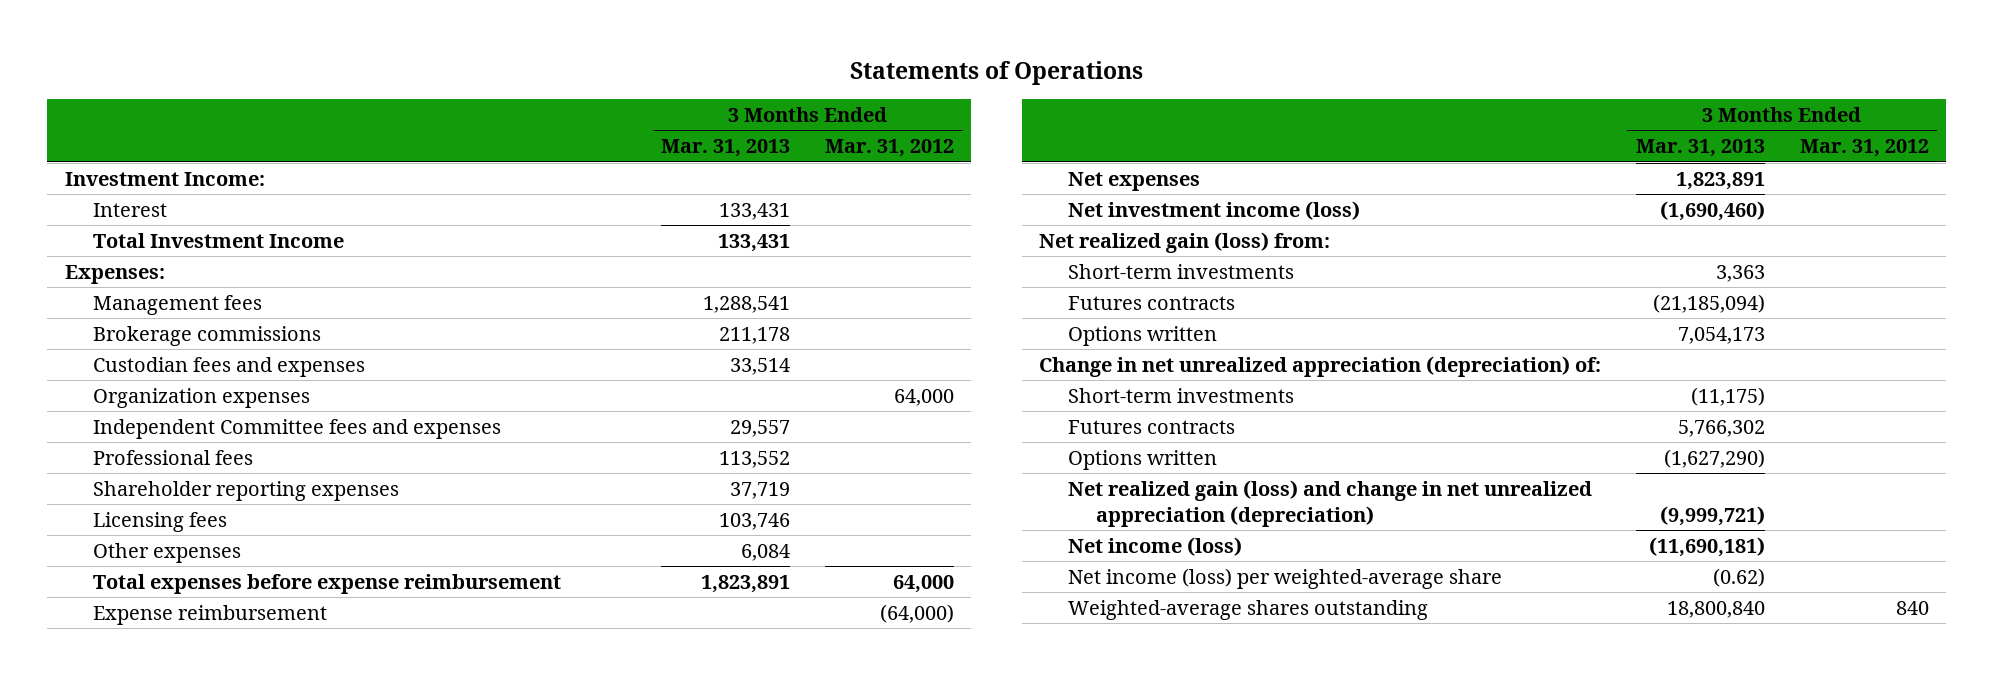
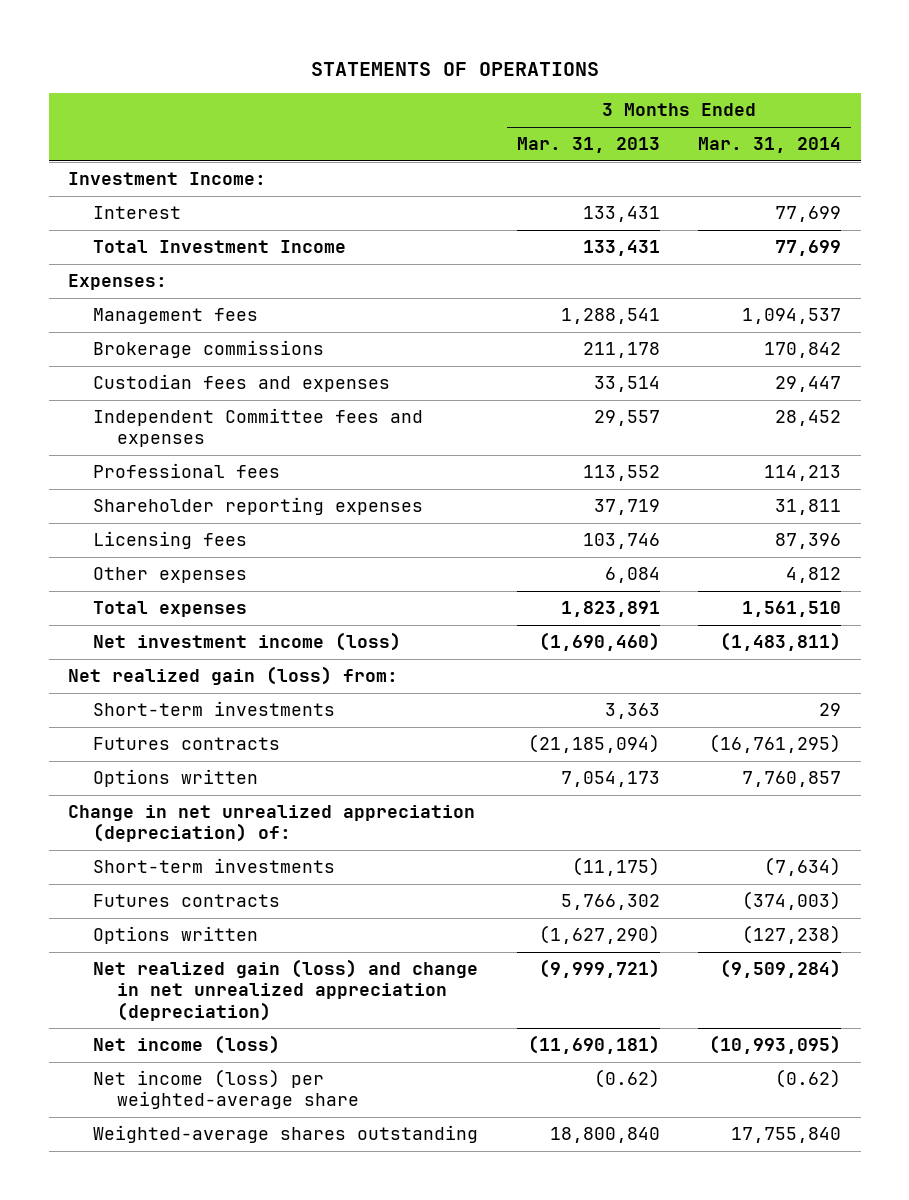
- Statements of Operations
+ STATEMENTS OF OPERATIONS
- | 3 Months Ended Mar. 31, 2013 | 3 Months Ended Mar. 31, 2012
+ | 3 Months Ended Mar. 31, 2013 | 3 Months Ended Mar. 31, 2014
- Organization expenses | | 64,000
- Total expenses before expense reimbursement | 1,823,891 | 64,000
- Expense reimbursement | | (64,000)
- Net expenses | 1,823,891 |
+ Total expenses | 1,823,891 | 1,561,510

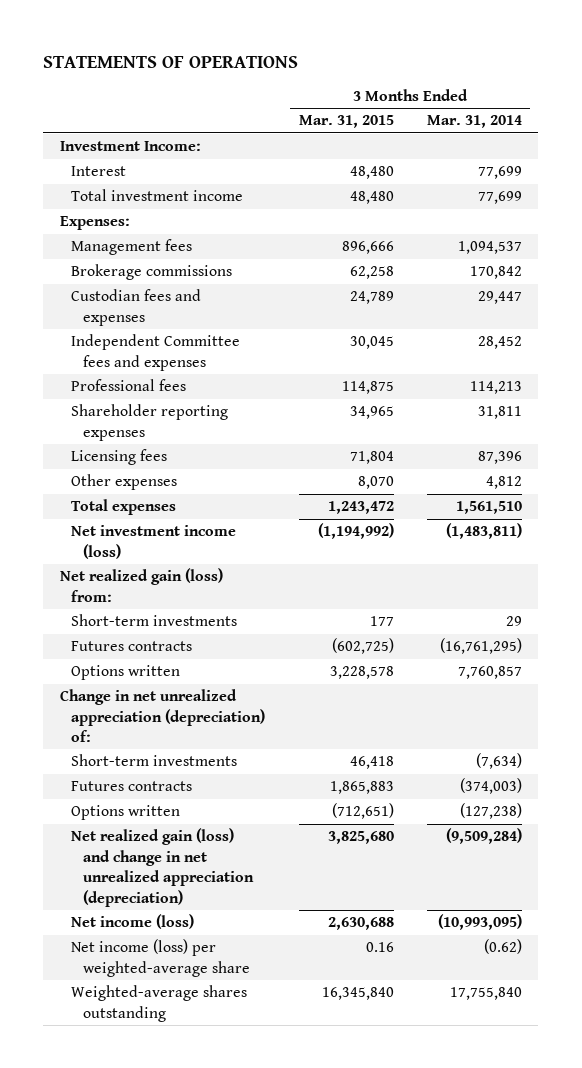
- | 3 Months Ended Mar. 31, 2013 | 3 Months Ended Mar. 31, 2014
+ | 3 Months Ended Mar. 31, 2015 | 3 Months Ended Mar. 31, 2014
- Total Investment Income | 133,431 | 77,699
+ Total investment income | 48,480 | 77,699

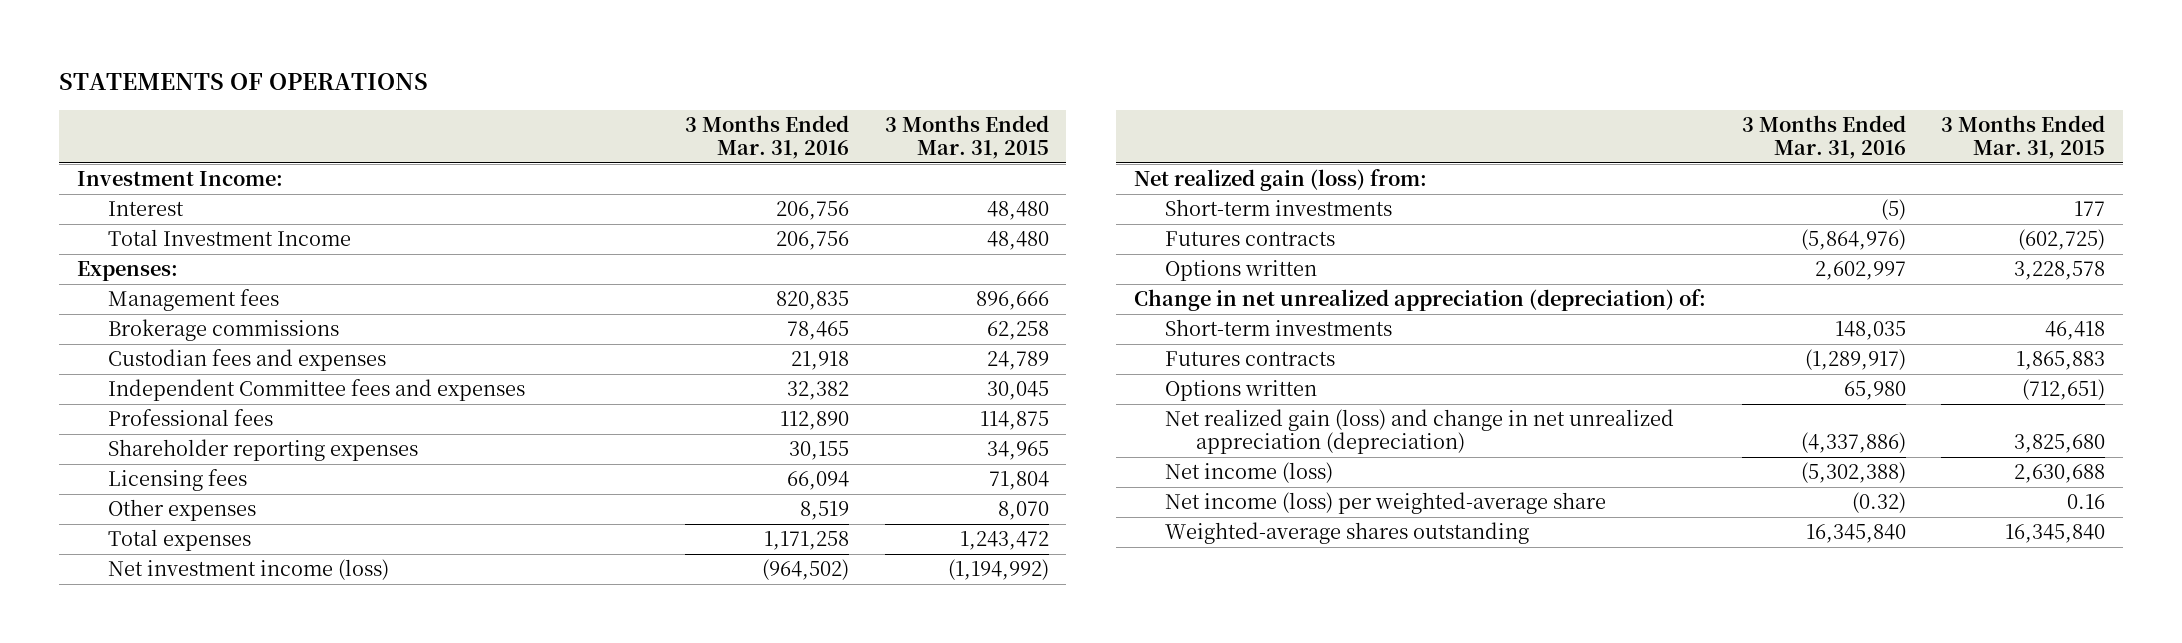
- | 3 Months Ended Mar. 31, 2015 | 3 Months Ended Mar. 31, 2014
+ | 3 Months Ended Mar. 31, 2016 | 3 Months Ended Mar. 31, 2015
- Total investment income | 48,480 | 77,699
+ Total Investment Income | 206,756 | 48,480

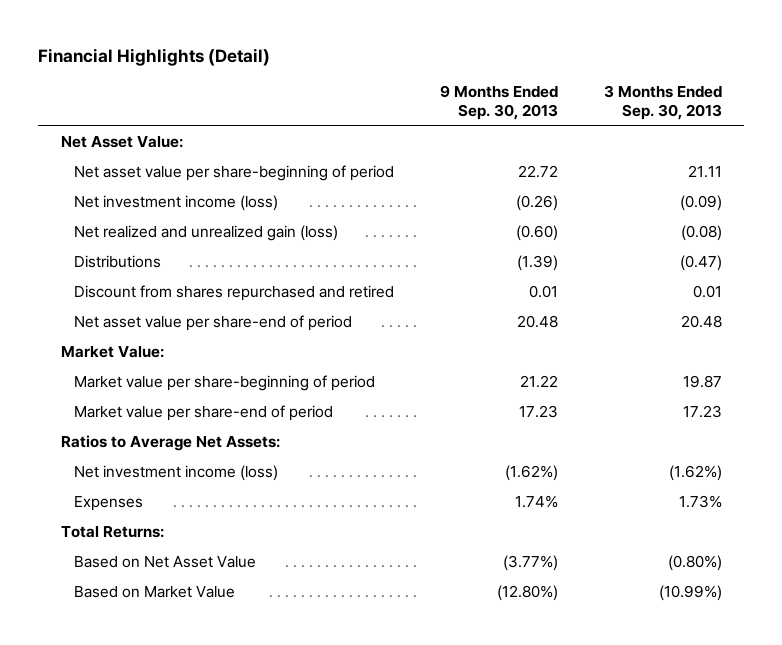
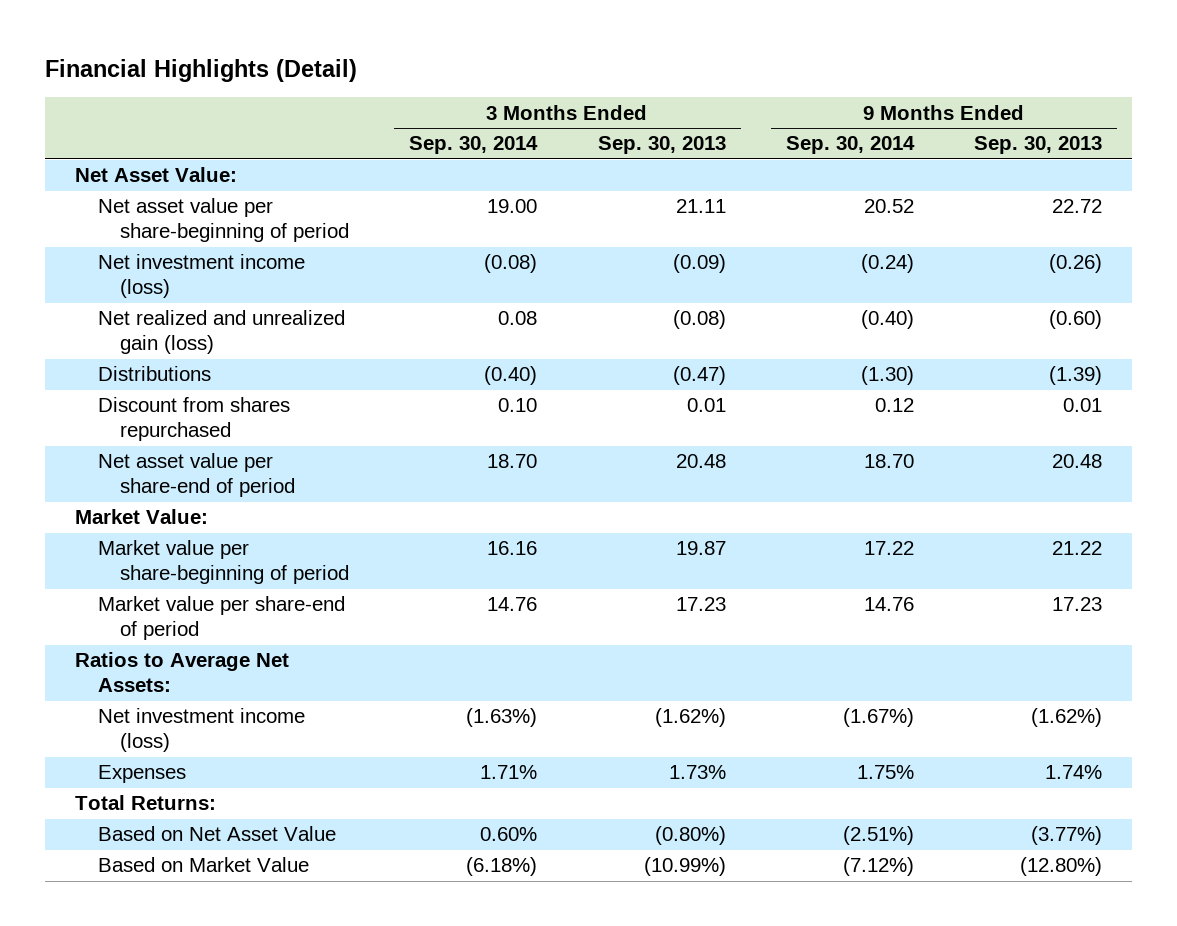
- | 9 Months Ended Sep. 30, 2013 | 3 Months Ended Sep. 30, 2013
+ | 3 Months Ended Sep. 30, 2014 | 3 Months Ended Sep. 30, 2013 | 9 Months Ended Sep. 30, 2014 | 9 Months Ended Sep. 30, 2013
- Discount from shares repurchased and retired | 0.01 | 0.01
+ Discount from shares repurchased | 0.10 | 0.01 | 0.12 | 0.01

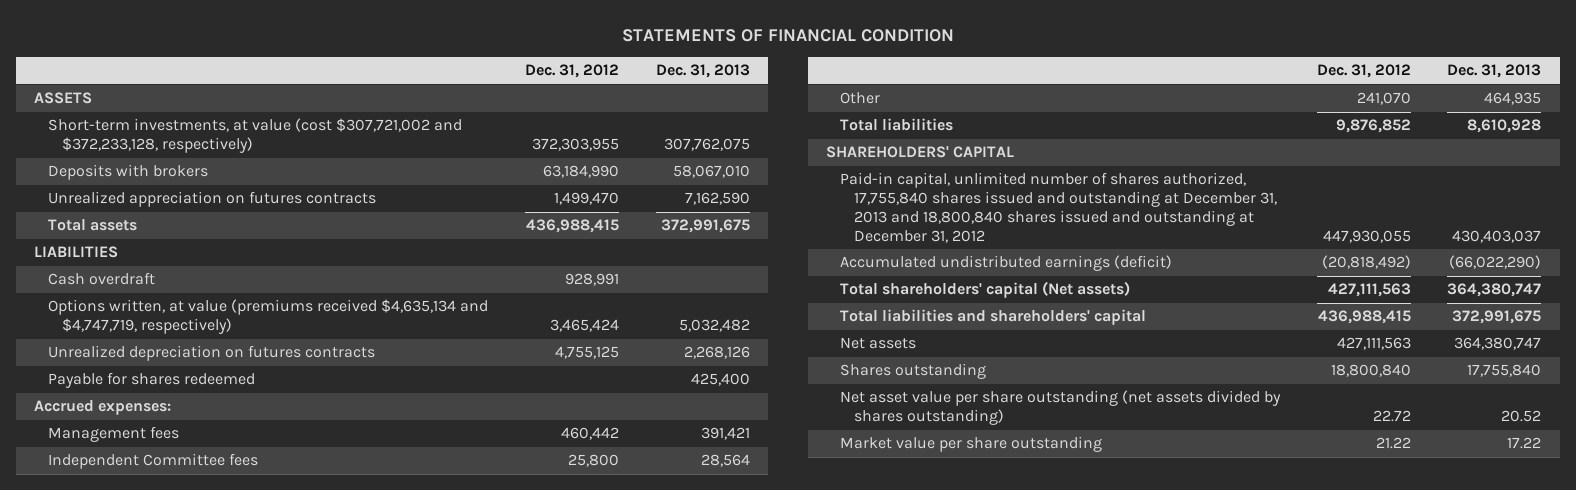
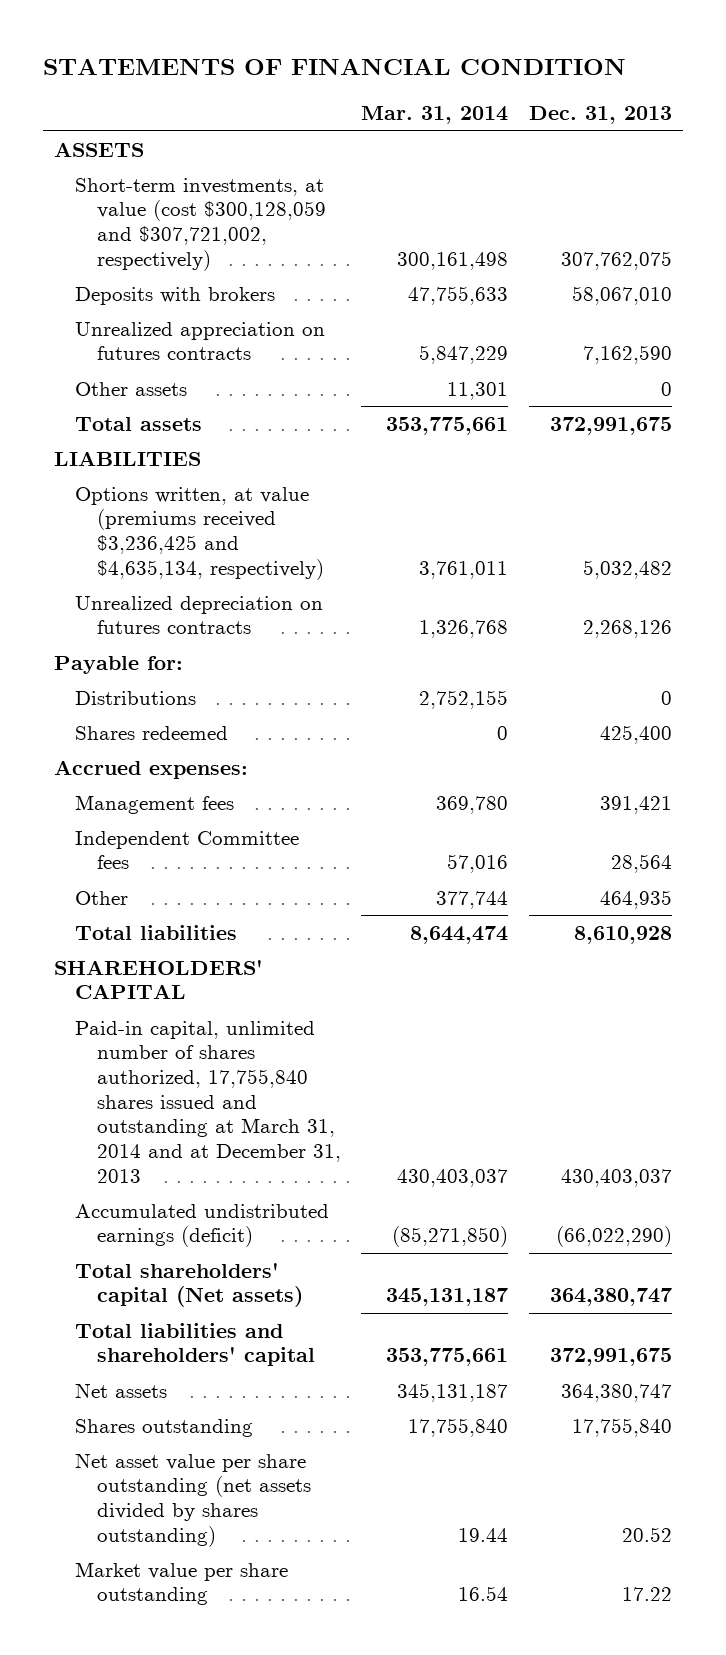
- | Dec. 31, 2012 | Dec. 31, 2013
+ | Mar. 31, 2014 | Dec. 31, 2013
- Short-term investments, at value (cost $307,721,002 and $372,233,128, respectively) | 372,303,955 | 307,762,075
+ Short-term investments, at value (cost $300,128,059 and $307,721,002, respectively) | 300,161,498 | 307,762,075
+ Other assets | 11,301 | 0
- Cash overdraft | 928,991 |
- Options written, at value (premiums received $4,635,134 and $4,747,719, respectively) | 3,465,424 | 5,032,482
+ Options written, at value (premiums received $3,236,425 and $4,635,134, respectively) | 3,761,011 | 5,032,482
- Payable for shares redeemed | | 425,400
+ Payable for:
+ Distributions | 2,752,155 | 0
+ Shares redeemed | 0 | 425,400
- Paid-in capital, unlimited number of shares authorized, 17,755,840 shares issued and outstanding at December 31, 2013 and 18,800,840 shares issued and outstanding at December 31, 2012 | 447,930,055 | 430,403,037
+ Paid-in capital, unlimited number of shares authorized, 17,755,840 shares issued and outstanding at March 31, 2014 and at December 31, 2013 | 430,403,037 | 430,403,037

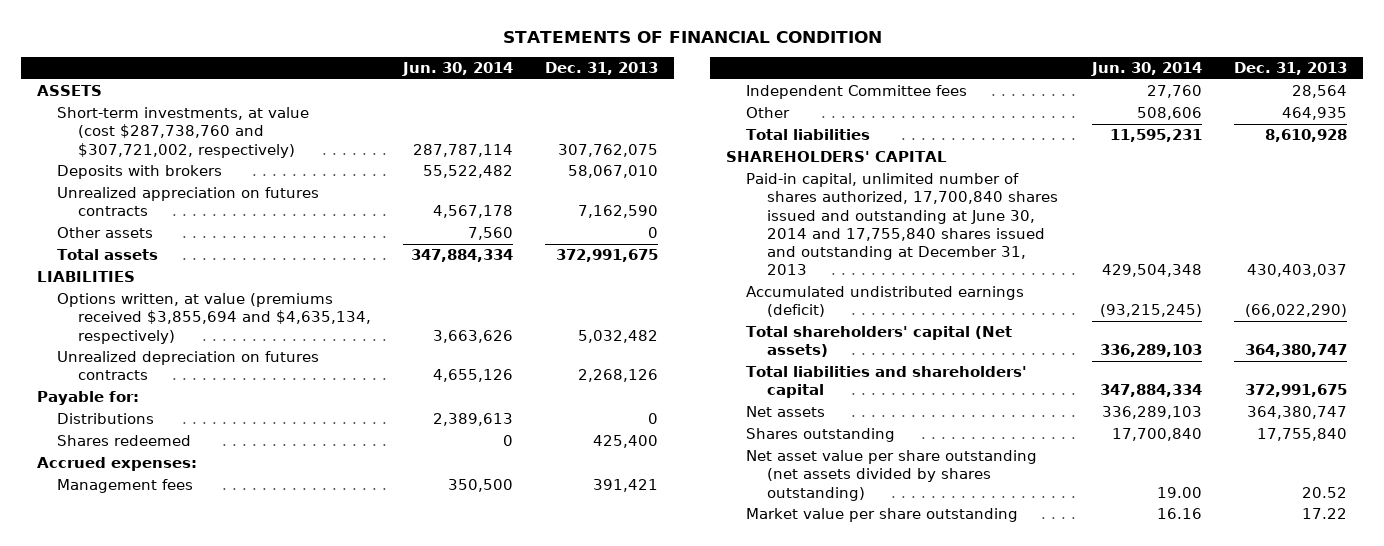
- | Mar. 31, 2014 | Dec. 31, 2013
+ | Jun. 30, 2014 | Dec. 31, 2013
- Short-term investments, at value (cost $300,128,059 and $307,721,002, respectively) | 300,161,498 | 307,762,075
+ Short-term investments, at value (cost $287,738,760 and $307,721,002, respectively) | 287,787,114 | 307,762,075
- Options written, at value (premiums received $3,236,425 and $4,635,134, respectively) | 3,761,011 | 5,032,482
+ Options written, at value (premiums received $3,855,694 and $4,635,134, respectively) | 3,663,626 | 5,032,482
- Paid-in capital, unlimited number of shares authorized, 17,755,840 shares issued and outstanding at March 31, 2014 and at December 31, 2013 | 430,403,037 | 430,403,037
+ Paid-in capital, unlimited number of shares authorized, 17,700,840 shares issued and outstanding at June 30, 2014 and 17,755,840 shares issued and outstanding at December 31, 2013 | 429,504,348 | 430,403,037

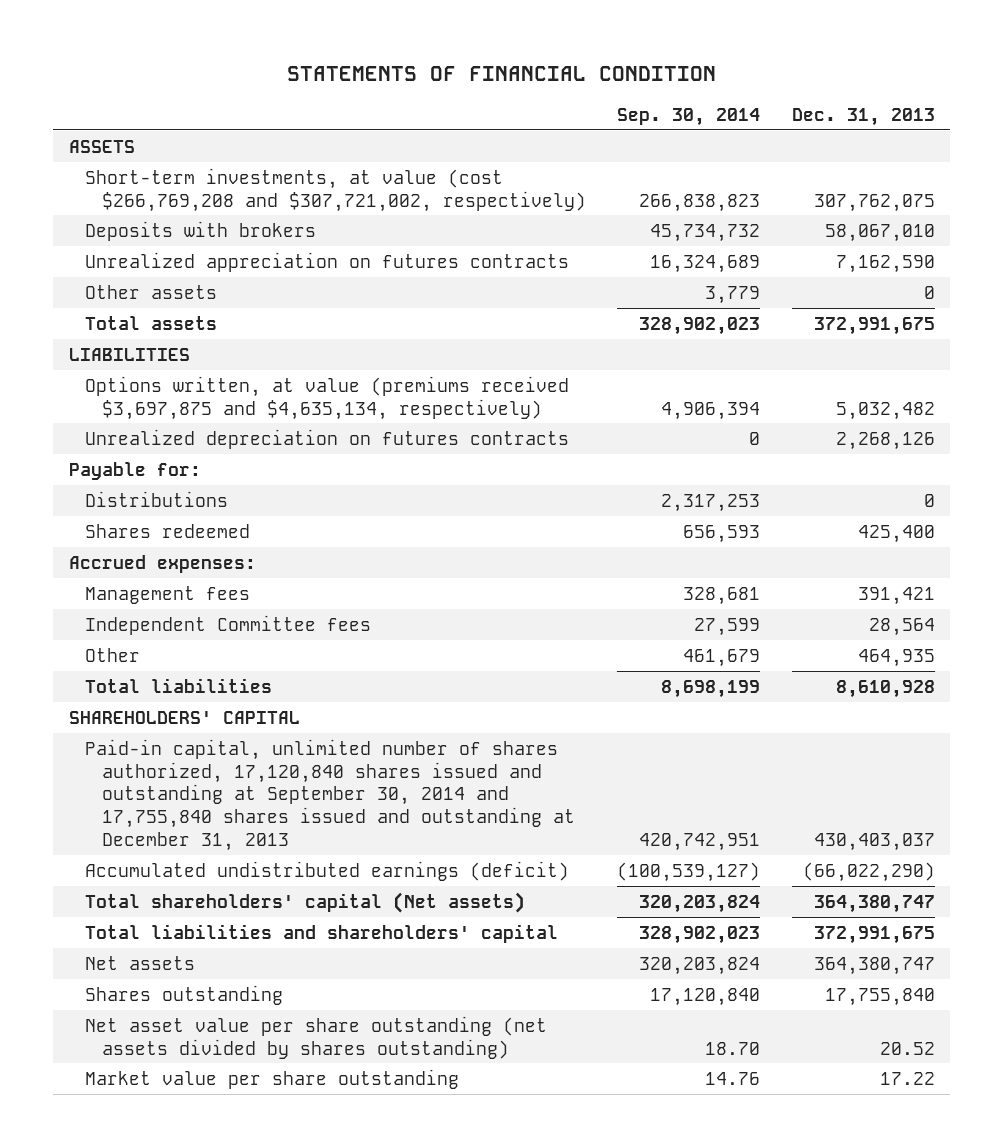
- | Jun. 30, 2014 | Dec. 31, 2013
+ | Sep. 30, 2014 | Dec. 31, 2013
- Short-term investments, at value (cost $287,738,760 and $307,721,002, respectively) | 287,787,114 | 307,762,075
+ Short-term investments, at value (cost $266,769,208 and $307,721,002, respectively) | 266,838,823 | 307,762,075
- Options written, at value (premiums received $3,855,694 and $4,635,134, respectively) | 3,663,626 | 5,032,482
+ Options written, at value (premiums received $3,697,875 and $4,635,134, respectively) | 4,906,394 | 5,032,482
- Paid-in capital, unlimited number of shares authorized, 17,700,840 shares issued and outstanding at June 30, 2014 and 17,755,840 shares issued and outstanding at December 31, 2013 | 429,504,348 | 430,403,037
+ Paid-in capital, unlimited number of shares authorized, 17,120,840 shares issued and outstanding at September 30, 2014 and 17,755,840 shares issued and outstanding at December 31, 2013 | 420,742,951 | 430,403,037

